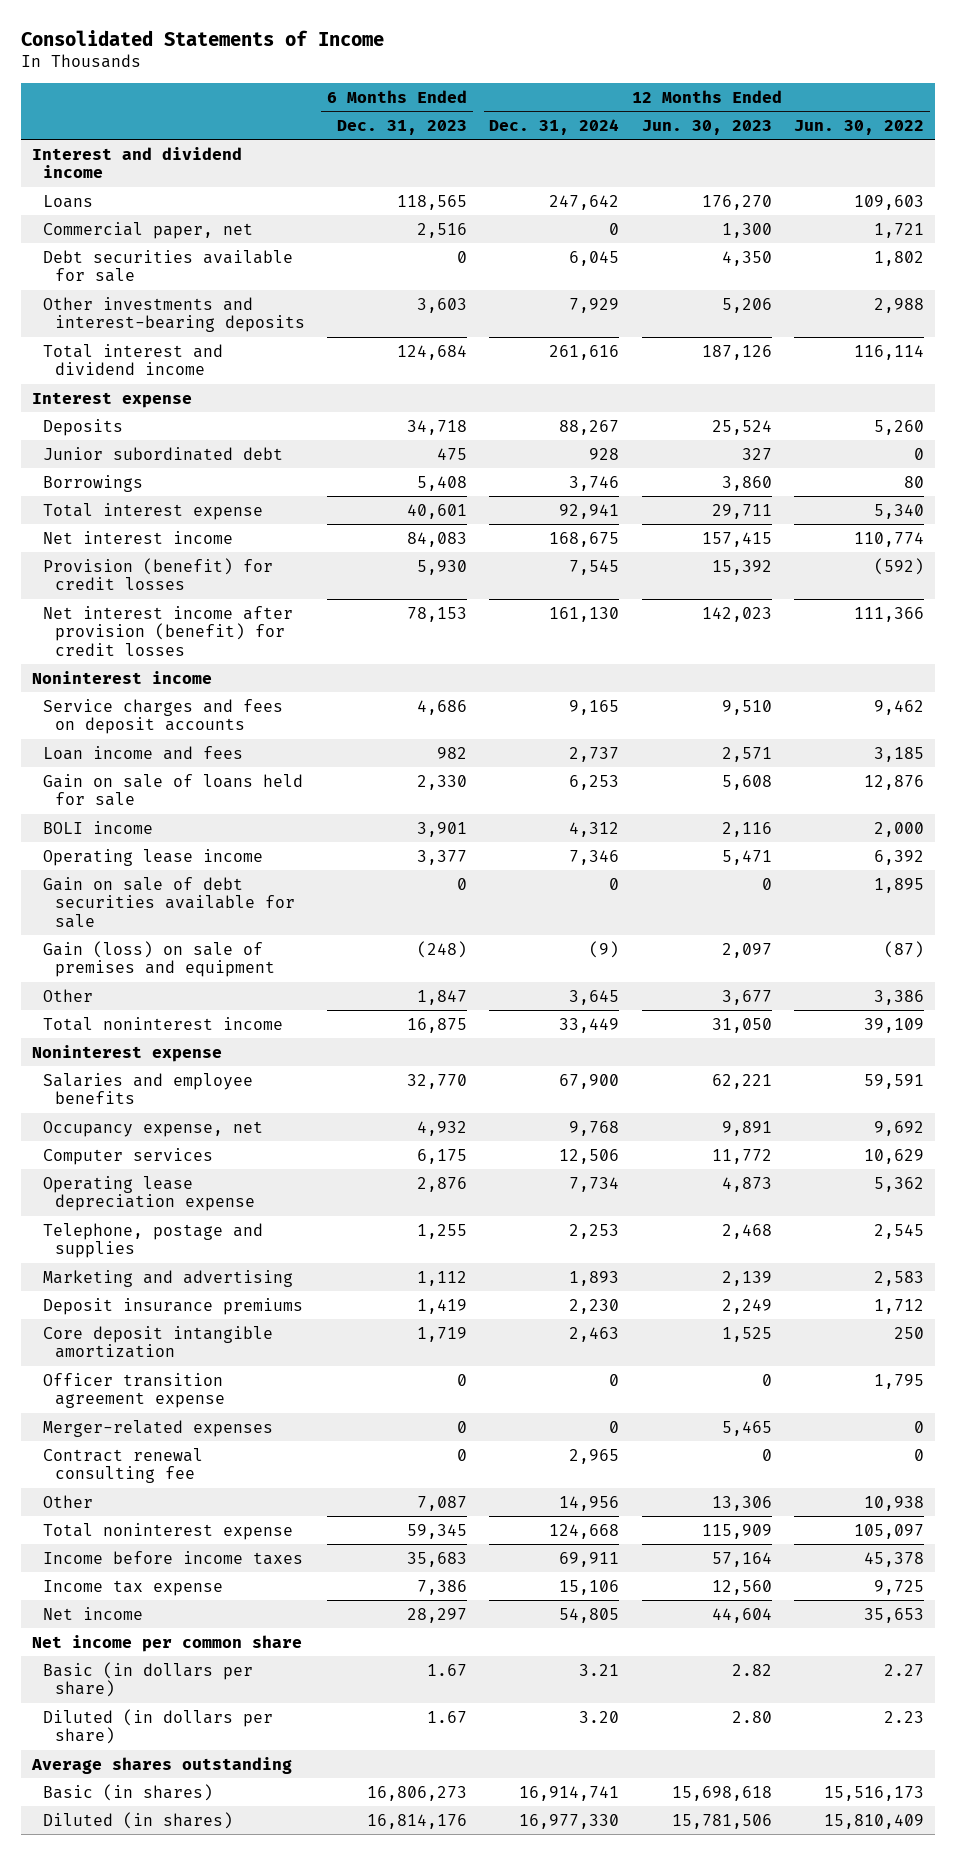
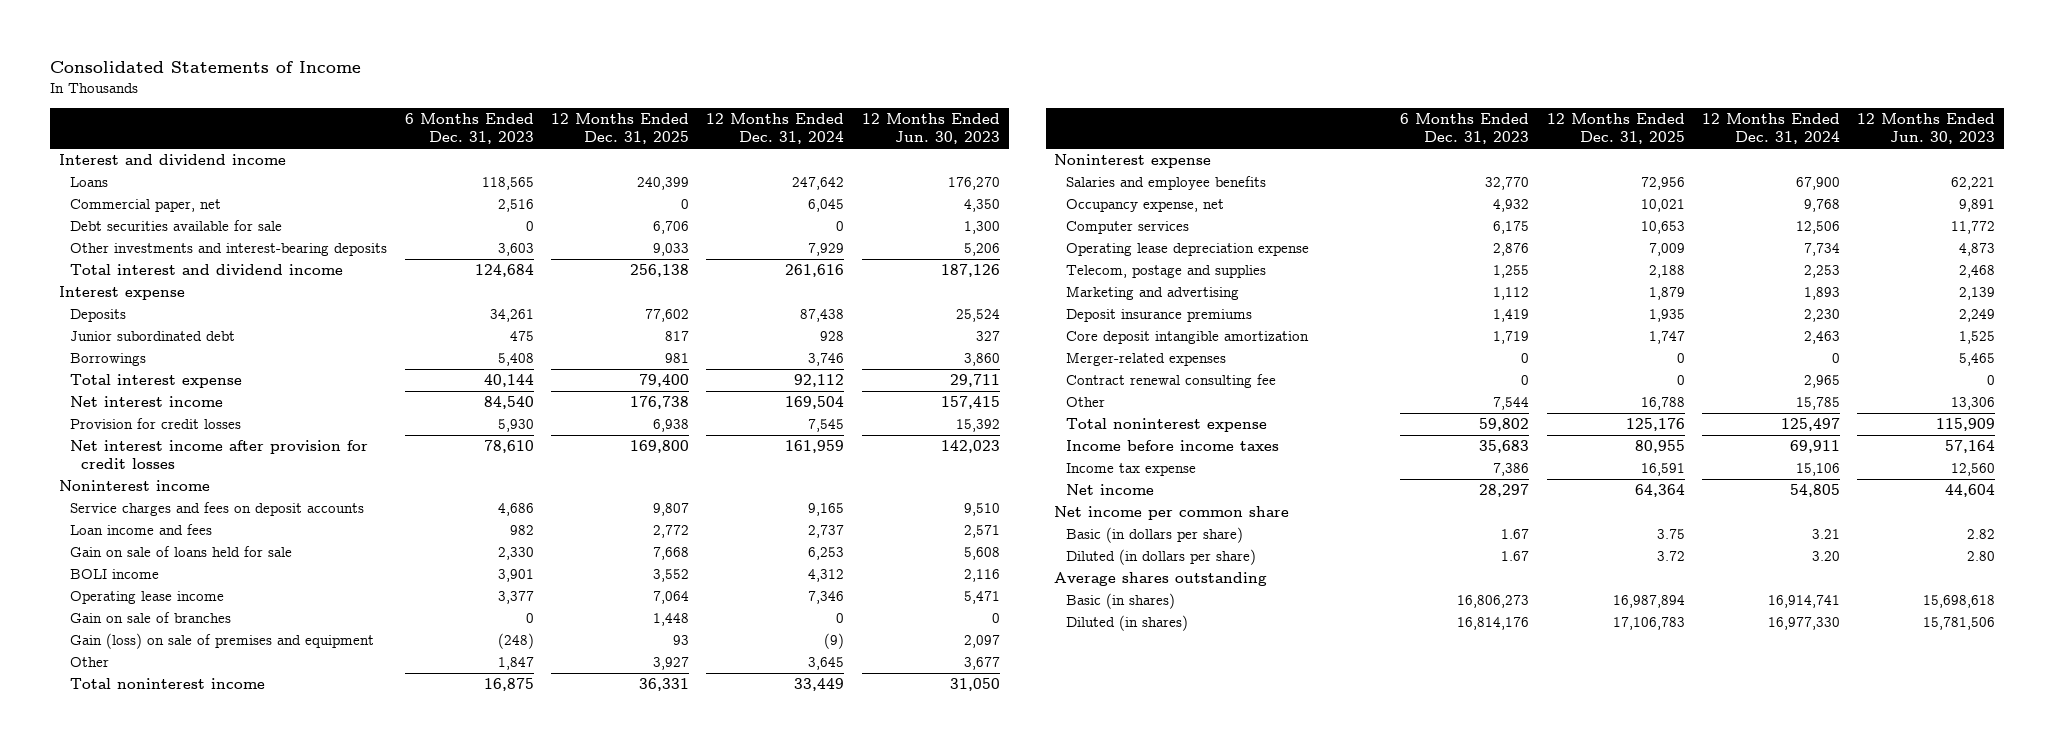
- | 6 Months Ended Dec. 31, 2023 | 12 Months Ended Dec. 31, 2024 | 12 Months Ended Jun. 30, 2023 | 12 Months Ended Jun. 30, 2022
+ | 6 Months Ended Dec. 31, 2023 | 12 Months Ended Dec. 31, 2025 | 12 Months Ended Dec. 31, 2024 | 12 Months Ended Jun. 30, 2023
- Commercial paper, net | 2,516 | 0 | 1,300 | 1,721
- Debt securities available for sale | 0 | 6,045 | 4,350 | 1,802
+ Commercial paper, net | 2,516 | 0 | 6,045 | 4,350
+ Debt securities available for sale | 0 | 6,706 | 0 | 1,300
- Deposits | 34,718 | 88,267 | 25,524 | 5,260
+ Deposits | 34,261 | 77,602 | 87,438 | 25,524
- Total interest expense | 40,601 | 92,941 | 29,711 | 5,340
- Net interest income | 84,083 | 168,675 | 157,415 | 110,774
- Provision (benefit) for credit losses | 5,930 | 7,545 | 15,392 | (592)
- Net interest income after provision (benefit) for credit losses | 78,153 | 161,130 | 142,023 | 111,366
+ Total interest expense | 40,144 | 79,400 | 92,112 | 29,711
+ Net interest income | 84,540 | 176,738 | 169,504 | 157,415
+ Provision for credit losses | 5,930 | 6,938 | 7,545 | 15,392
+ Net interest income after provision for credit losses | 78,610 | 169,800 | 161,959 | 142,023
- Gain on sale of debt securities available for sale | 0 | 0 | 0 | 1,895
+ Gain on sale of branches | 0 | 1,448 | 0 | 0
- Telephone, postage and supplies | 1,255 | 2,253 | 2,468 | 2,545
+ Telecom, postage and supplies | 1,255 | 2,188 | 2,253 | 2,468
- Officer transition agreement expense | 0 | 0 | 0 | 1,795
- Other | 7,087 | 14,956 | 13,306 | 10,938
- Total noninterest expense | 59,345 | 124,668 | 115,909 | 105,097
+ Other | 7,544 | 16,788 | 15,785 | 13,306
+ Total noninterest expense | 59,802 | 125,176 | 125,497 | 115,909

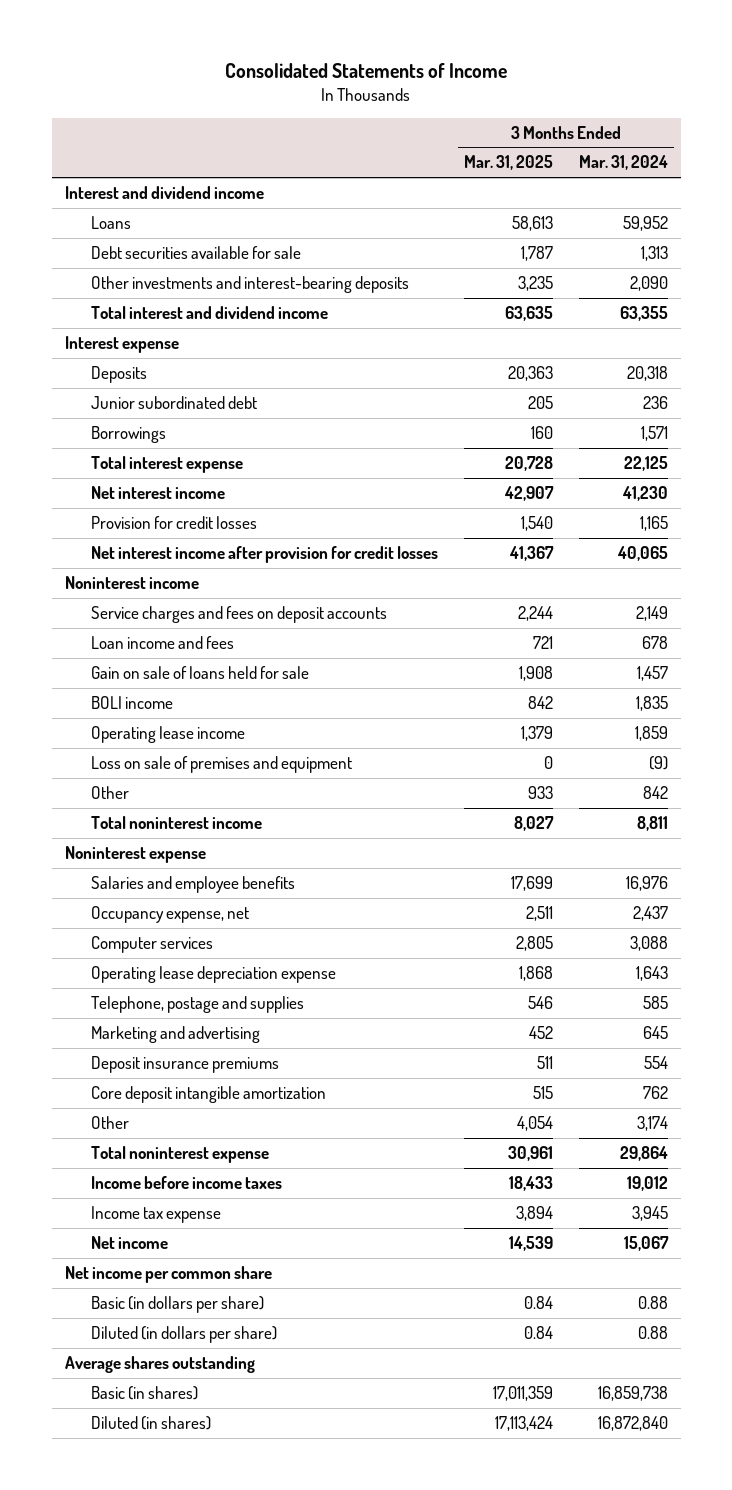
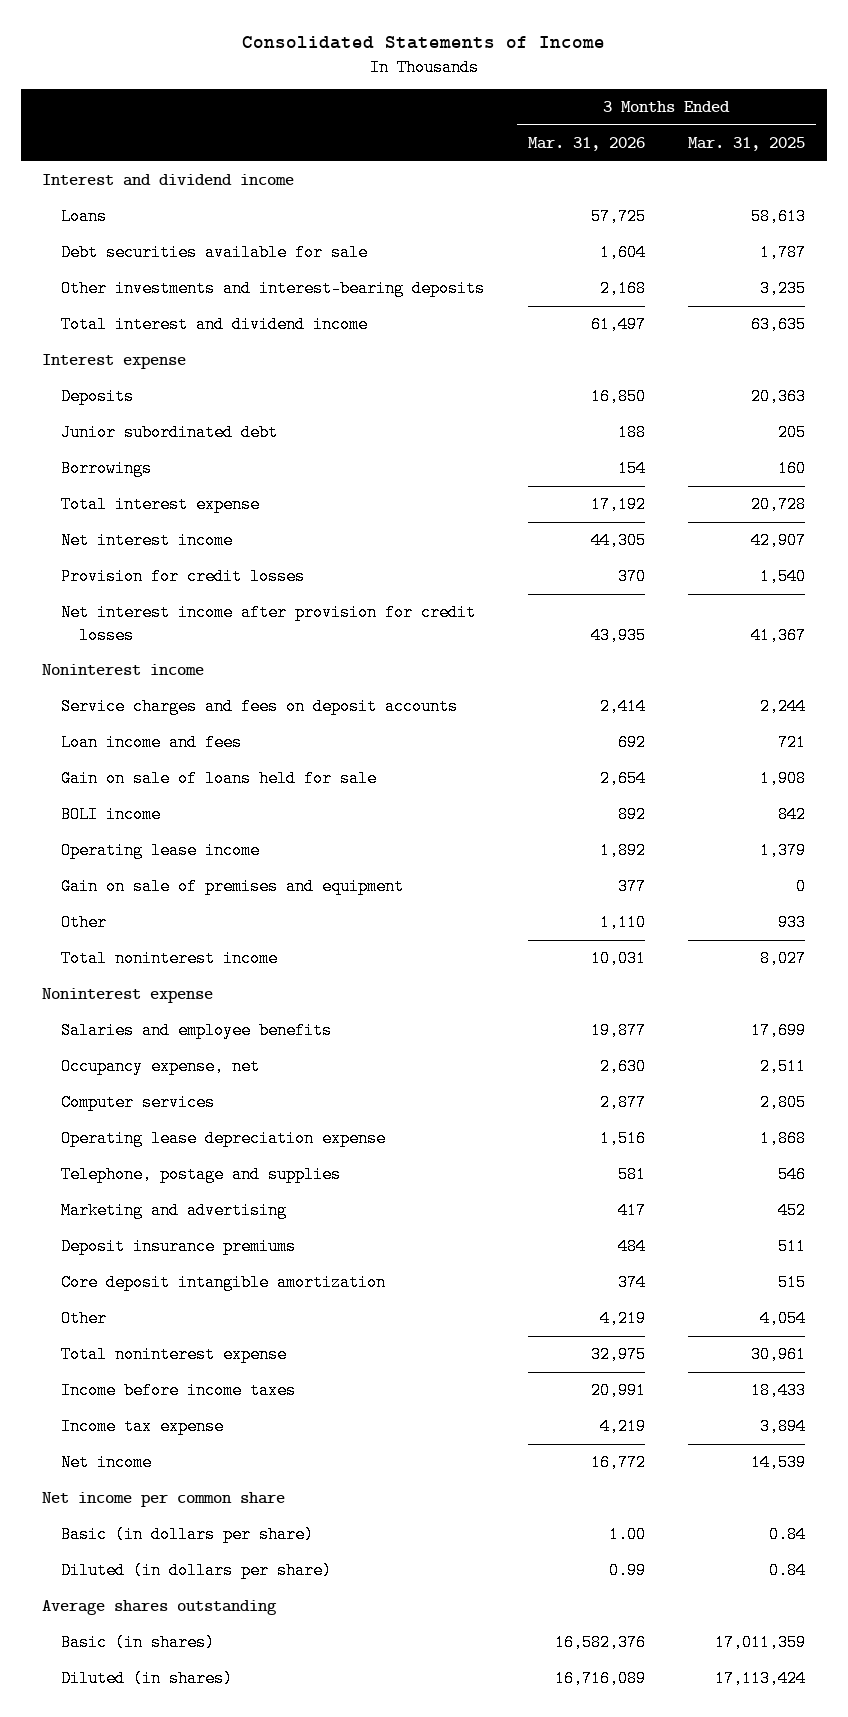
- | 3 Months Ended Mar. 31, 2025 | 3 Months Ended Mar. 31, 2024
+ | 3 Months Ended Mar. 31, 2026 | 3 Months Ended Mar. 31, 2025
- Loss on sale of premises and equipment | 0 | (9)
+ Gain on sale of premises and equipment | 377 | 0

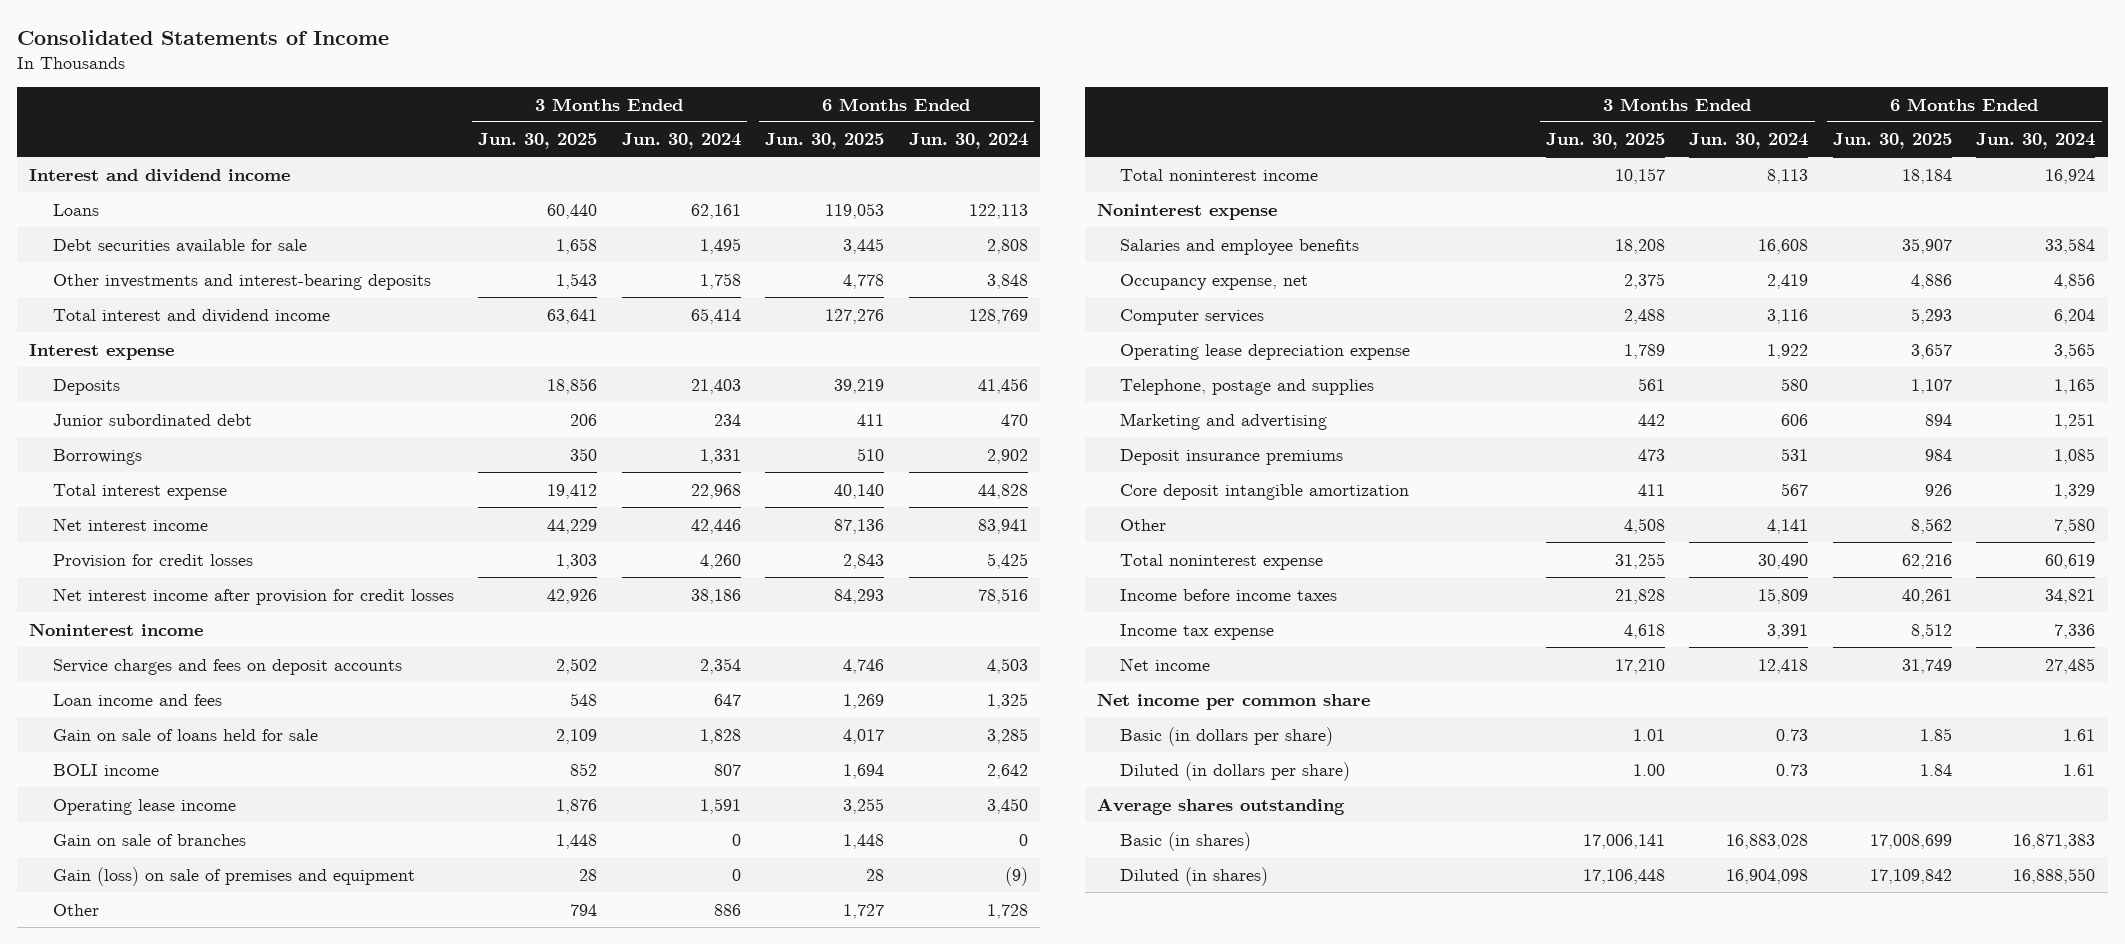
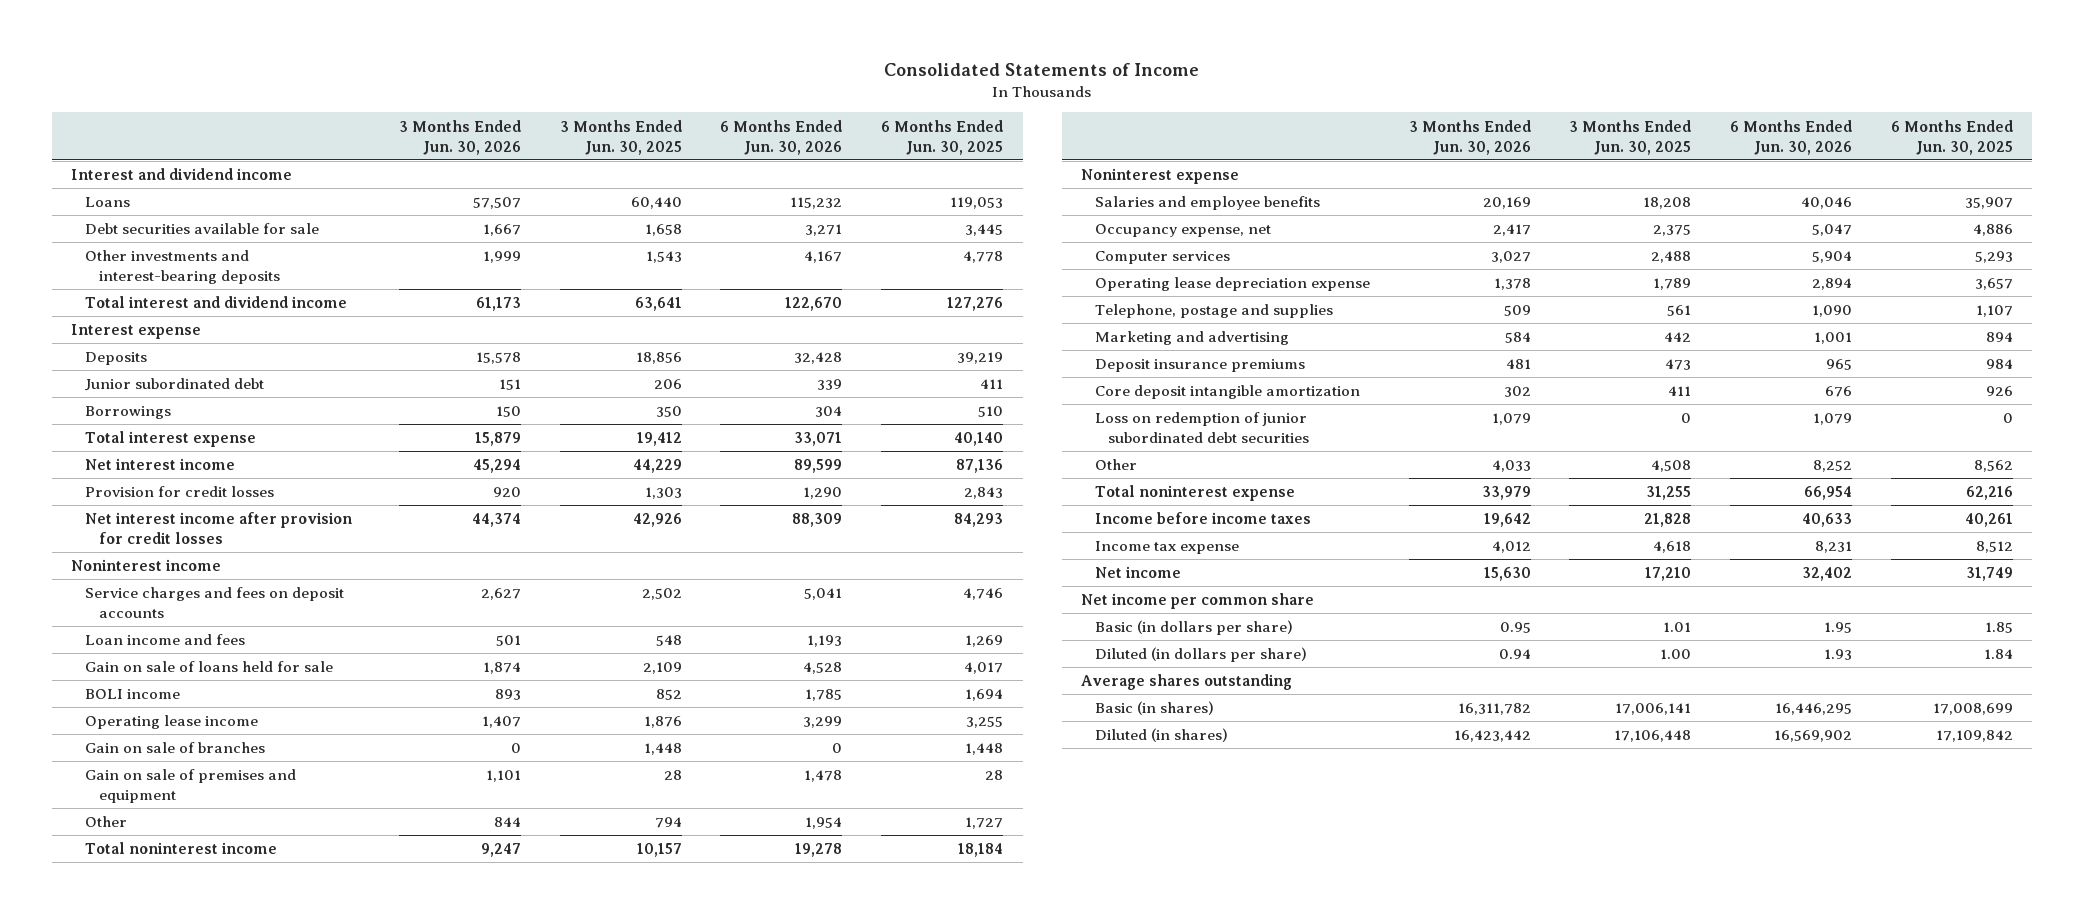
- | 3 Months Ended Jun. 30, 2025 | 3 Months Ended Jun. 30, 2024 | 6 Months Ended Jun. 30, 2025 | 6 Months Ended Jun. 30, 2024
+ | 3 Months Ended Jun. 30, 2026 | 3 Months Ended Jun. 30, 2025 | 6 Months Ended Jun. 30, 2026 | 6 Months Ended Jun. 30, 2025
- Gain (loss) on sale of premises and equipment | 28 | 0 | 28 | (9)
+ Gain on sale of premises and equipment | 1,101 | 28 | 1,478 | 28
+ Loss on redemption of junior subordinated debt securities | 1,079 | 0 | 1,079 | 0

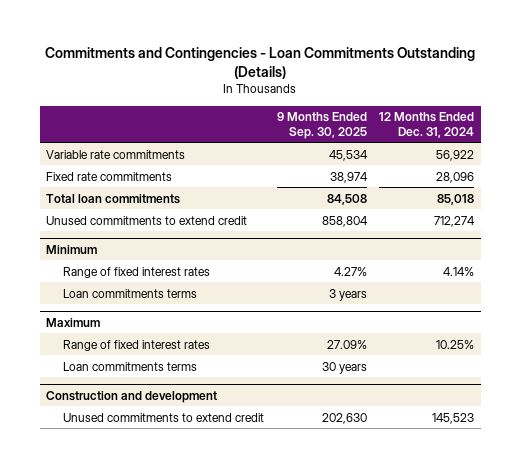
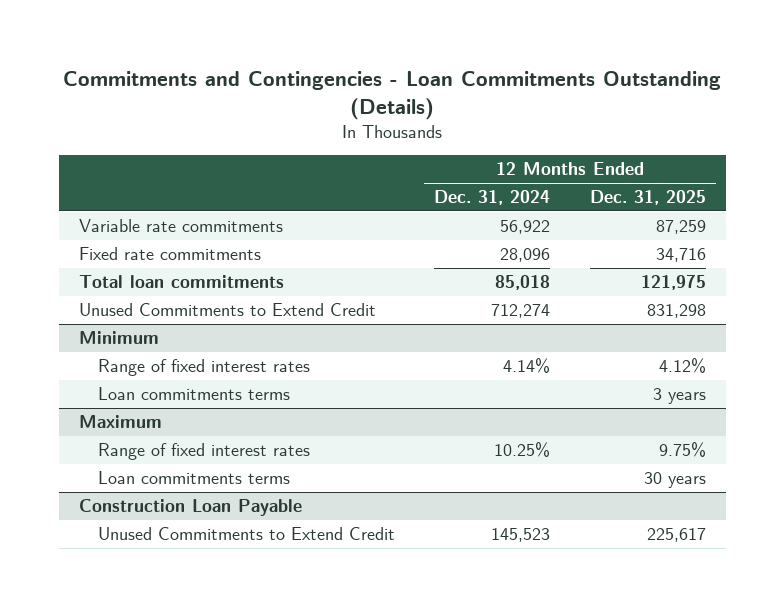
- | 9 Months Ended Sep. 30, 2025 | 12 Months Ended Dec. 31, 2024
+ | 12 Months Ended Dec. 31, 2024 | 12 Months Ended Dec. 31, 2025
- Unused commitments to extend credit | 858,804 | 712,274
+ Unused Commitments to Extend Credit | 712,274 | 831,298
- Construction and development
- Unused commitments to extend credit | 202,630 | 145,523
+ Construction Loan Payable
+ Unused Commitments to Extend Credit | 145,523 | 225,617

